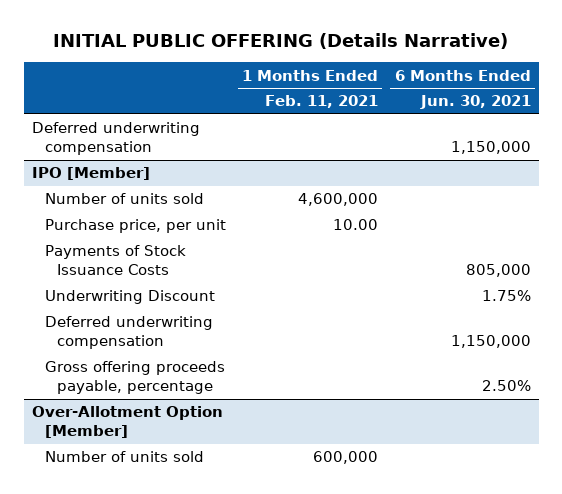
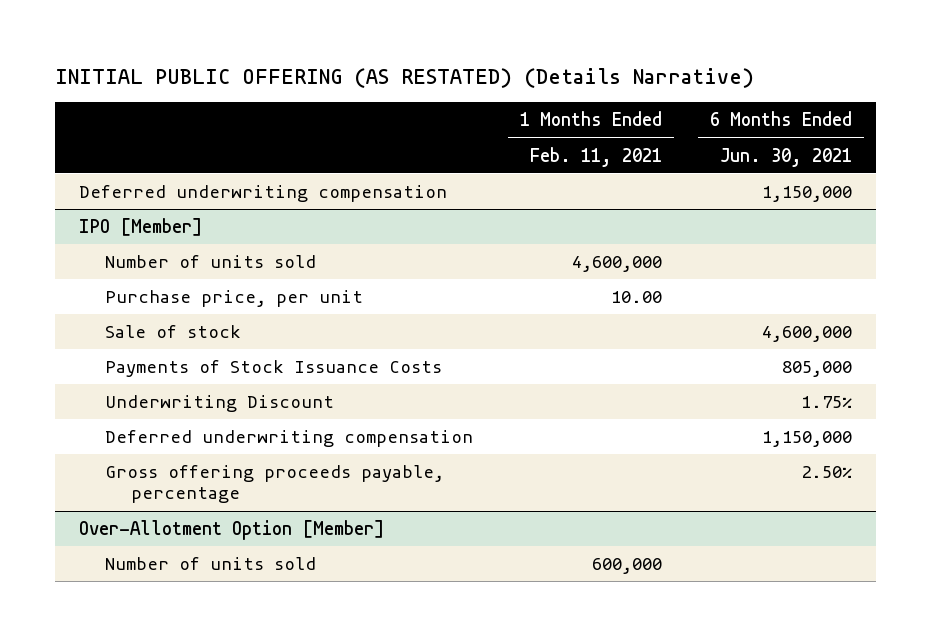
- INITIAL PUBLIC OFFERING (Details Narrative)
+ INITIAL PUBLIC OFFERING (AS RESTATED) (Details Narrative)
@ IPO [Member]
+ Sale of stock | | 4,600,000

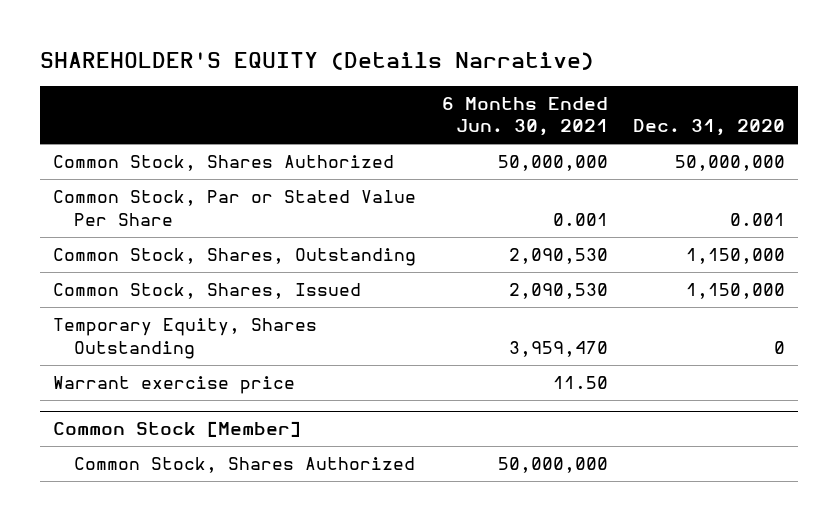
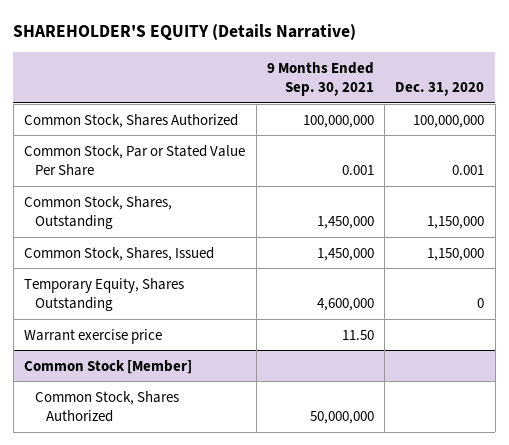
- | 6 Months Ended Jun. 30, 2021 | Dec. 31, 2020
+ | 9 Months Ended Sep. 30, 2021 | Dec. 31, 2020
- Common Stock, Shares Authorized | 50,000,000 | 50,000,000
+ Common Stock, Shares Authorized | 100,000,000 | 100,000,000

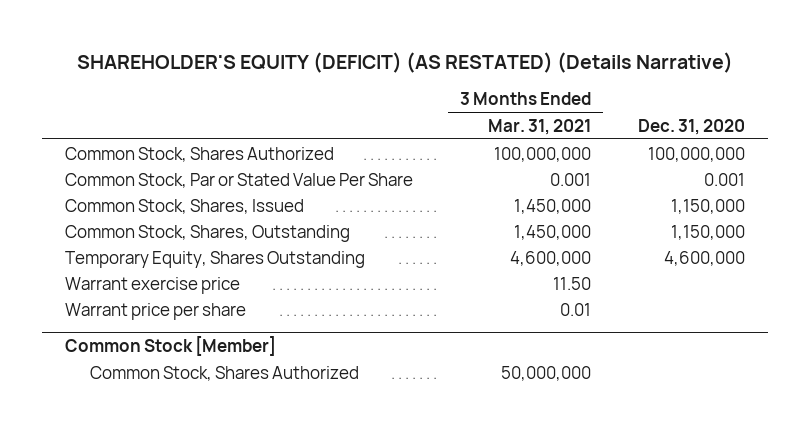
- SHAREHOLDER'S EQUITY (Details Narrative)
+ SHAREHOLDER'S EQUITY (DEFICIT) (AS RESTATED) (Details Narrative)
- | 9 Months Ended Sep. 30, 2021 | Dec. 31, 2020
+ | 3 Months Ended Mar. 31, 2021 | Dec. 31, 2020
- Temporary Equity, Shares Outstanding | 4,600,000 | 0
moved down: Common Stock, Shares, Outstanding | 1,450,000 | 1,150,000
+ Temporary Equity, Shares Outstanding | 4,600,000 | 4,600,000
+ Warrant price per share | 0.01 |

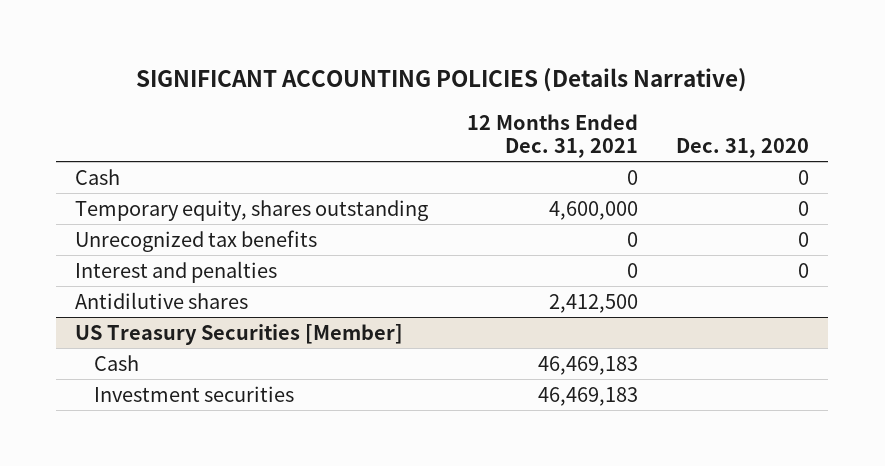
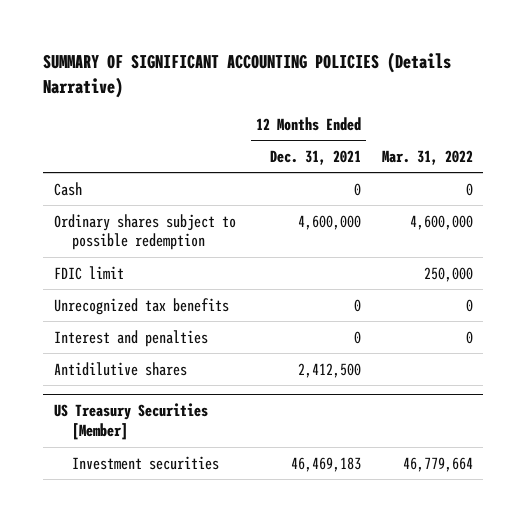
- SIGNIFICANT ACCOUNTING POLICIES (Details Narrative)
+ SUMMARY OF SIGNIFICANT ACCOUNTING POLICIES (Details Narrative)
- | 12 Months Ended Dec. 31, 2021 | Dec. 31, 2020
+ | 12 Months Ended Dec. 31, 2021 | Mar. 31, 2022
- Temporary equity, shares outstanding | 4,600,000 | 0
+ Ordinary shares subject to possible redemption | 4,600,000 | 4,600,000
+ FDIC limit | | 250,000
@ US Treasury Securities [Member]
- Cash | 46,469,183 |

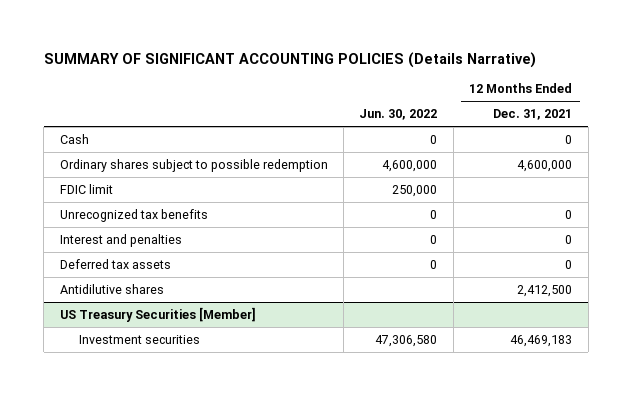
- | 12 Months Ended Dec. 31, 2021 | Mar. 31, 2022
+ | Jun. 30, 2022 | 12 Months Ended Dec. 31, 2021
+ Deferred tax assets | 0 | 0

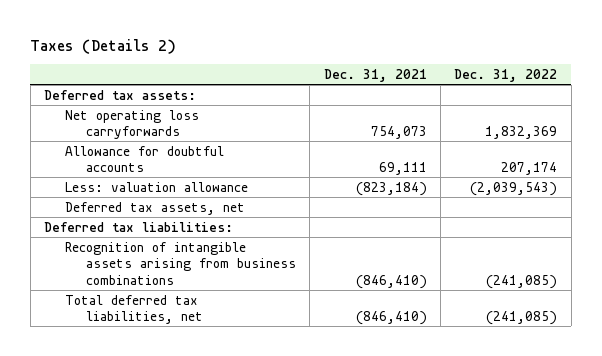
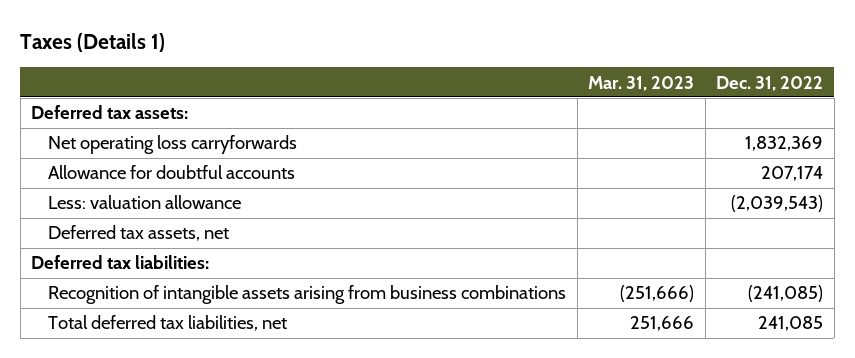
- Taxes (Details 2)
+ Taxes (Details 1)
- | Dec. 31, 2021 | Dec. 31, 2022
+ | Mar. 31, 2023 | Dec. 31, 2022
- Total deferred tax liabilities, net | (846,410) | (241,085)
+ Total deferred tax liabilities, net | 251,666 | 241,085

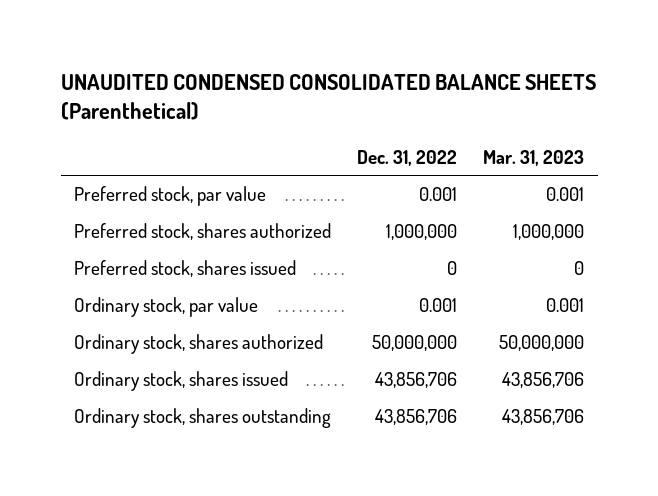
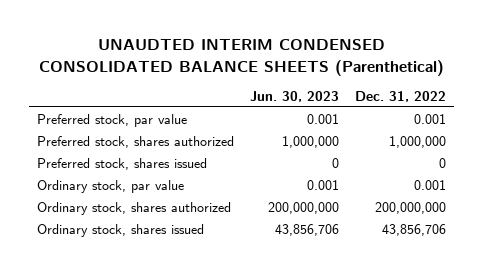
- UNAUDITED CONDENSED CONSOLIDATED BALANCE SHEETS (Parenthetical)
+ UNAUDTED INTERIM CONDENSED CONSOLIDATED BALANCE SHEETS (Parenthetical)
- | Dec. 31, 2022 | Mar. 31, 2023
+ | Jun. 30, 2023 | Dec. 31, 2022
- Ordinary stock, shares authorized | 50,000,000 | 50,000,000
+ Ordinary stock, shares authorized | 200,000,000 | 200,000,000
- Ordinary stock, shares outstanding | 43,856,706 | 43,856,706

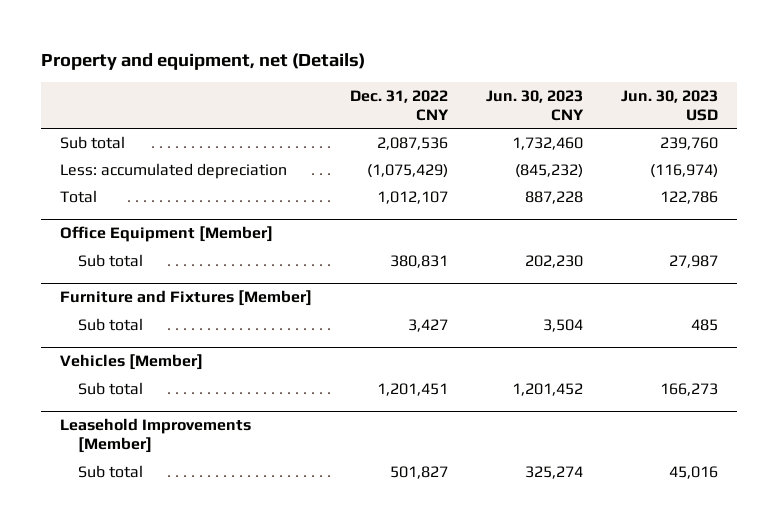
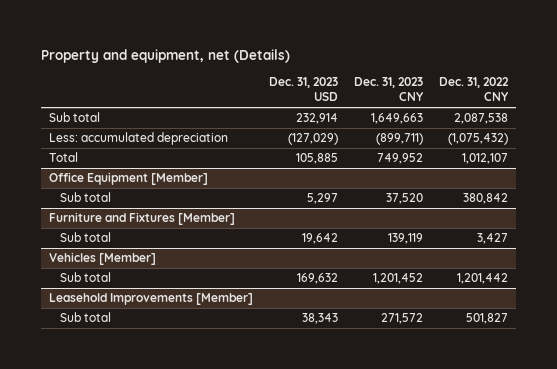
- | Dec. 31, 2022 CNY | Jun. 30, 2023 CNY | Jun. 30, 2023 USD
+ | Dec. 31, 2023 USD | Dec. 31, 2023 CNY | Dec. 31, 2022 CNY
- Sub total | 2,087,536 | 1,732,460 | 239,760
- Less: accumulated depreciation | (1,075,429) | (845,232) | (116,974)
+ Sub total | 232,914 | 1,649,663 | 2,087,538
+ Less: accumulated depreciation | (127,029) | (899,711) | (1,075,432)
@ Office Equipment [Member]
- Sub total | 380,831 | 202,230 | 27,987
+ Sub total | 5,297 | 37,520 | 380,842
@ Vehicles [Member]
- Sub total | 1,201,451 | 1,201,452 | 166,273
+ Sub total | 169,632 | 1,201,452 | 1,201,442

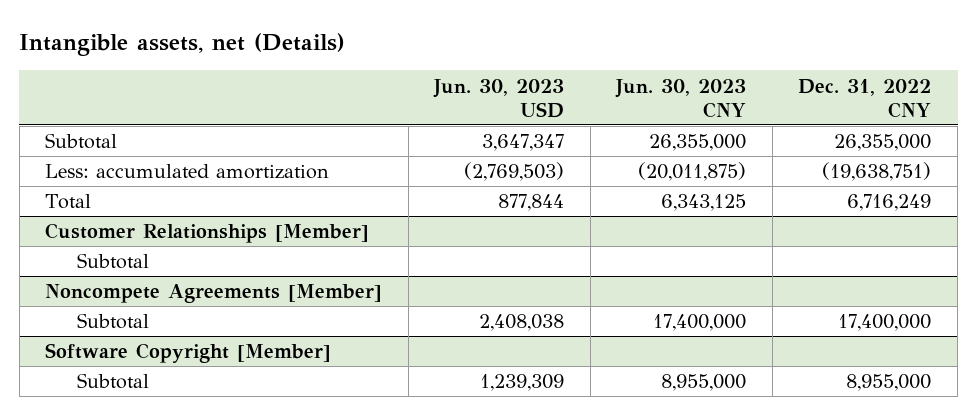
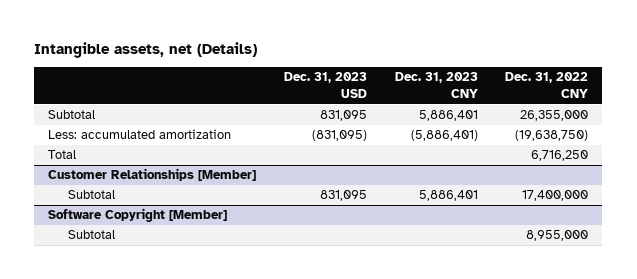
- | Jun. 30, 2023 USD | Jun. 30, 2023 CNY | Dec. 31, 2022 CNY
+ | Dec. 31, 2023 USD | Dec. 31, 2023 CNY | Dec. 31, 2022 CNY
- Less: accumulated amortization | (2,769,503) | (20,011,875) | (19,638,751)
- Total | 877,844 | 6,343,125 | 6,716,249
+ Less: accumulated amortization | (831,095) | (5,886,401) | (19,638,750)
+ Total | | | 6,716,250
@ Customer Relationships [Member]
- Subtotal
- Noncompete Agreements [Member]

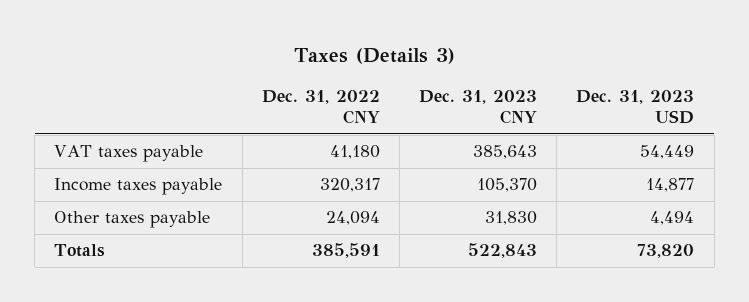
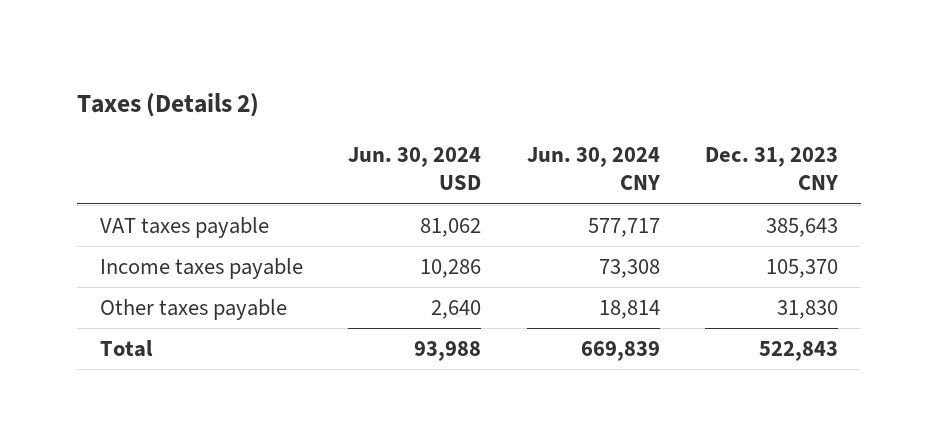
- Taxes (Details 3)
+ Taxes (Details 2)
- | Dec. 31, 2022 CNY | Dec. 31, 2023 CNY | Dec. 31, 2023 USD
+ | Jun. 30, 2024 USD | Jun. 30, 2024 CNY | Dec. 31, 2023 CNY
- Totals | 385,591 | 522,843 | 73,820
+ Total | 93,988 | 669,839 | 522,843

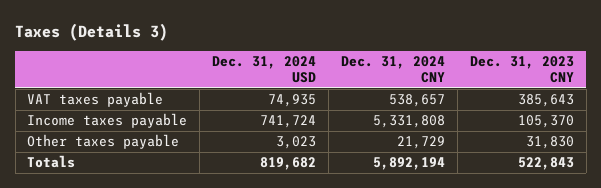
- Taxes (Details 2)
+ Taxes (Details 3)
- | Jun. 30, 2024 USD | Jun. 30, 2024 CNY | Dec. 31, 2023 CNY
+ | Dec. 31, 2024 USD | Dec. 31, 2024 CNY | Dec. 31, 2023 CNY
- Total | 93,988 | 669,839 | 522,843
+ Totals | 819,682 | 5,892,194 | 522,843

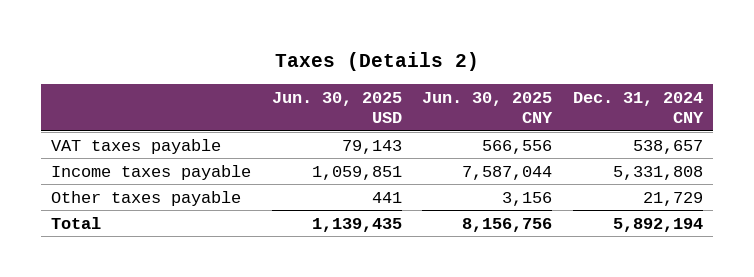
- Taxes (Details 3)
+ Taxes (Details 2)
- | Dec. 31, 2024 USD | Dec. 31, 2024 CNY | Dec. 31, 2023 CNY
+ | Jun. 30, 2025 USD | Jun. 30, 2025 CNY | Dec. 31, 2024 CNY
- Totals | 819,682 | 5,892,194 | 522,843
+ Total | 1,139,435 | 8,156,756 | 5,892,194

